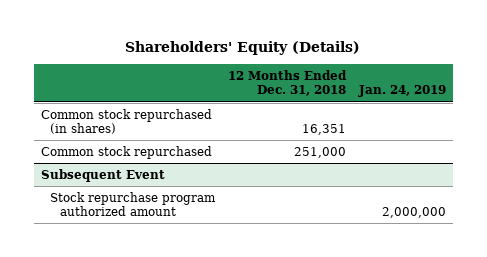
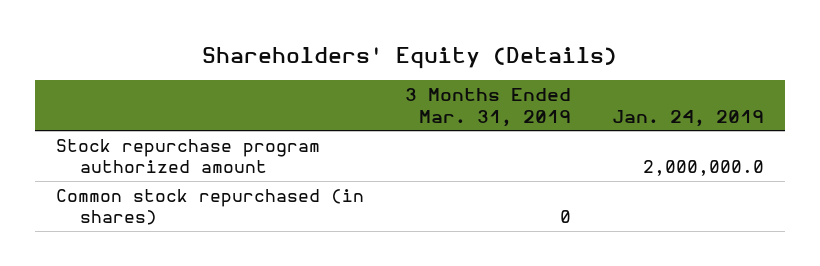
- | 12 Months Ended Dec. 31, 2018 | Jan. 24, 2019
+ | 3 Months Ended Mar. 31, 2019 | Jan. 24, 2019
+ Stock repurchase program authorized amount | | 2,000,000.0
- Common stock repurchased | 251,000 |
- Subsequent Event
- Stock repurchase program authorized amount | | 2,000,000

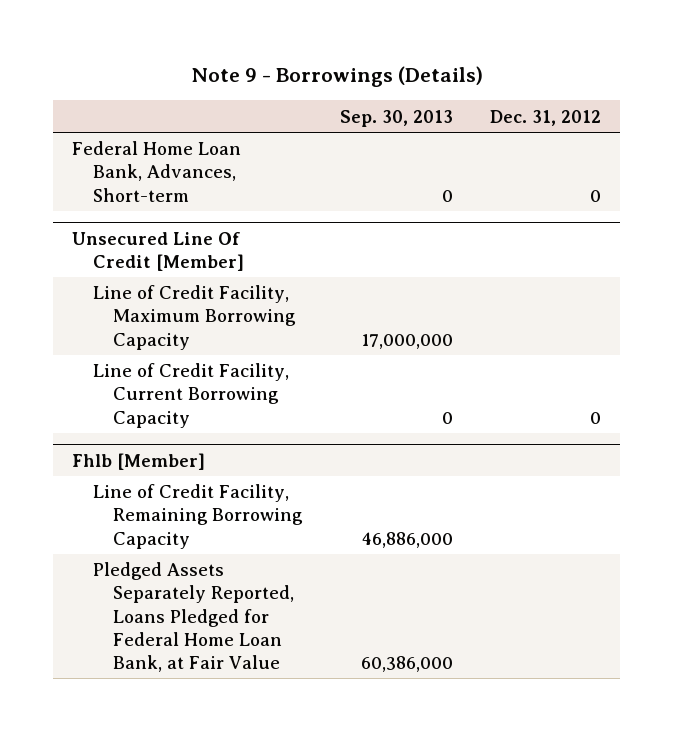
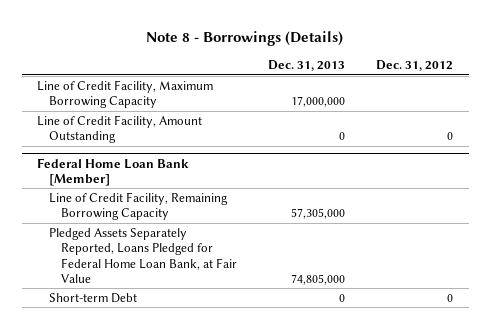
- Note 9 - Borrowings (Details)
+ Note 8 - Borrowings (Details)
- | Sep. 30, 2013 | Dec. 31, 2012
+ | Dec. 31, 2013 | Dec. 31, 2012
- Federal Home Loan Bank, Advances, Short-term | 0 | 0
- Unsecured Line Of Credit [Member]
- Line of Credit Facility, Maximum Borrowing Capacity | 17,000,000 |
- Line of Credit Facility, Current Borrowing Capacity | 0 | 0
- Fhlb [Member]
- Line of Credit Facility, Remaining Borrowing Capacity | 46,886,000 |
- Pledged Assets Separately Reported, Loans Pledged for Federal Home Loan Bank, at Fair Value | 60,386,000 |
+ Line of Credit Facility, Maximum Borrowing Capacity | 17,000,000 |
+ Line of Credit Facility, Amount Outstanding | 0 | 0
+ Federal Home Loan Bank [Member]
+ Line of Credit Facility, Remaining Borrowing Capacity | 57,305,000 |
+ Pledged Assets Separately Reported, Loans Pledged for Federal Home Loan Bank, at Fair Value | 74,805,000 |
+ Short-term Debt | 0 | 0

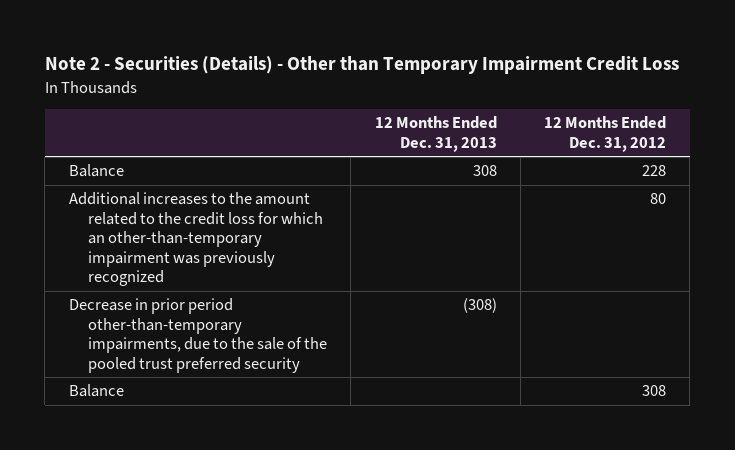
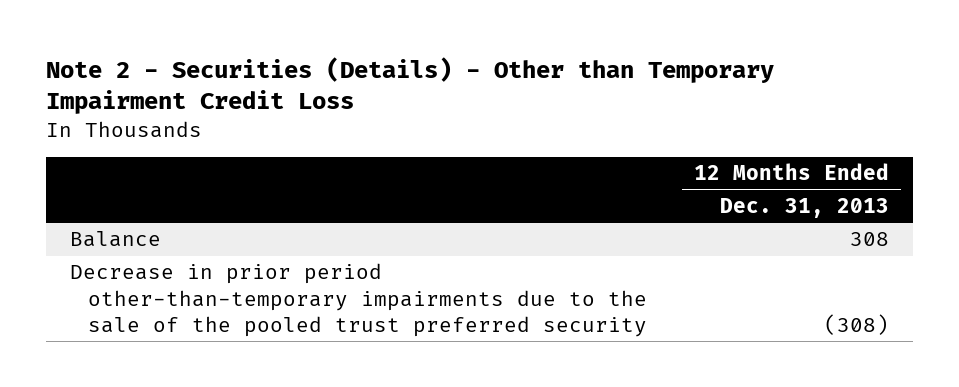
- | 12 Months Ended Dec. 31, 2013 | 12 Months Ended Dec. 31, 2012
+ | 12 Months Ended Dec. 31, 2013
- Additional increases to the amount related to the credit loss for which an other-than-temporary impairment was previously recognized | | 80
- Decrease in prior period other-than-temporary impairments, due to the sale of the pooled trust preferred security | (308) |
- Balance | | 308
+ Decrease in prior period other-than-temporary impairments due to the sale of the pooled trust preferred security | (308)

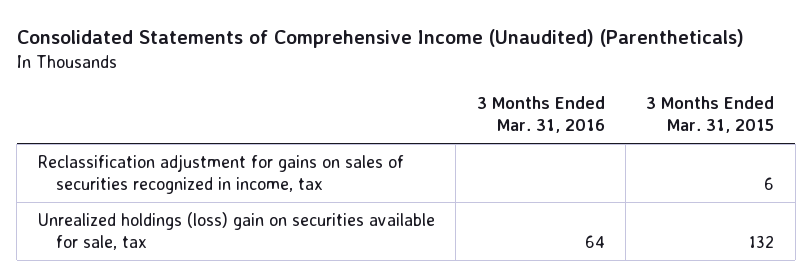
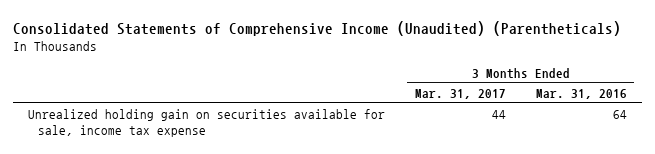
- | 3 Months Ended Mar. 31, 2016 | 3 Months Ended Mar. 31, 2015
+ | 3 Months Ended Mar. 31, 2017 | 3 Months Ended Mar. 31, 2016
- Reclassification adjustment for gains on sales of securities recognized in income, tax | | 6
- Unrealized holdings (loss) gain on securities available for sale, tax | 64 | 132
+ Unrealized holding gain on securities available for sale, income tax expense | 44 | 64

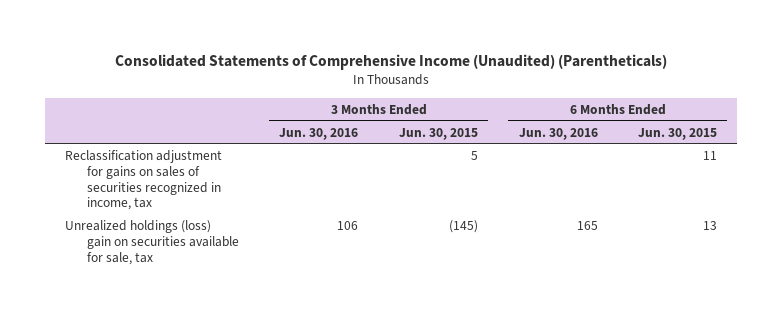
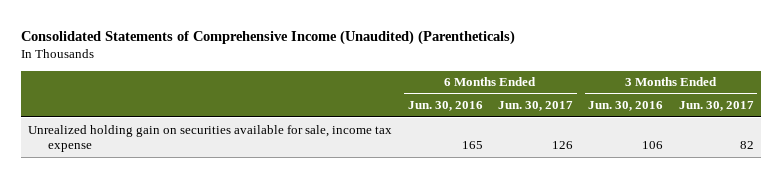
- | 3 Months Ended Jun. 30, 2016 | 3 Months Ended Jun. 30, 2015 | 6 Months Ended Jun. 30, 2016 | 6 Months Ended Jun. 30, 2015
+ | 6 Months Ended Jun. 30, 2016 | 6 Months Ended Jun. 30, 2017 | 3 Months Ended Jun. 30, 2016 | 3 Months Ended Jun. 30, 2017
- Reclassification adjustment for gains on sales of securities recognized in income, tax | | 5 | | 11
- Unrealized holdings (loss) gain on securities available for sale, tax | 106 | (145) | 165 | 13
+ Unrealized holding gain on securities available for sale, income tax expense | 165 | 126 | 106 | 82

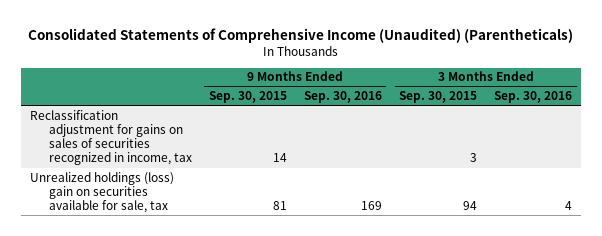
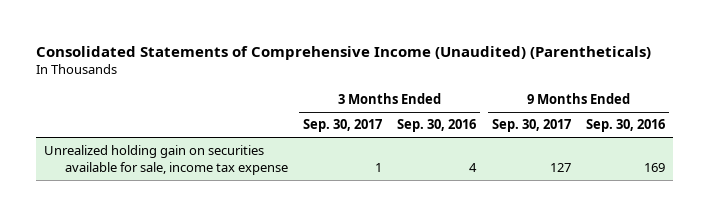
- | 9 Months Ended Sep. 30, 2015 | 9 Months Ended Sep. 30, 2016 | 3 Months Ended Sep. 30, 2015 | 3 Months Ended Sep. 30, 2016
+ | 3 Months Ended Sep. 30, 2017 | 3 Months Ended Sep. 30, 2016 | 9 Months Ended Sep. 30, 2017 | 9 Months Ended Sep. 30, 2016
- Reclassification adjustment for gains on sales of securities recognized in income, tax | 14 | | 3 |
- Unrealized holdings (loss) gain on securities available for sale, tax | 81 | 169 | 94 | 4
+ Unrealized holding gain on securities available for sale, income tax expense | 1 | 4 | 127 | 169

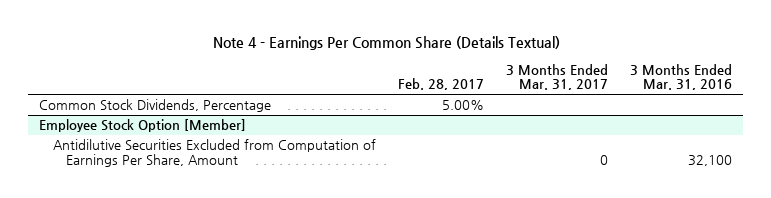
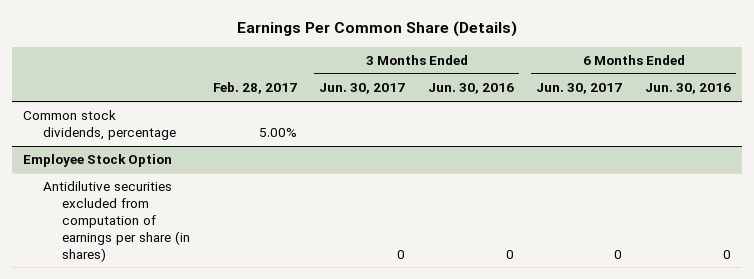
- Note 4 - Earnings Per Common Share (Details Textual)
+ Earnings Per Common Share (Details)
- | Feb. 28, 2017 | 3 Months Ended Mar. 31, 2017 | 3 Months Ended Mar. 31, 2016
+ | Feb. 28, 2017 | 3 Months Ended Jun. 30, 2017 | 3 Months Ended Jun. 30, 2016 | 6 Months Ended Jun. 30, 2017 | 6 Months Ended Jun. 30, 2016
- Common Stock Dividends, Percentage | 5.00% | |
- Employee Stock Option [Member]
- Antidilutive Securities Excluded from Computation of Earnings Per Share, Amount | | 0 | 32,100
+ Common stock dividends, percentage | 5.00% | | | |
+ Employee Stock Option
+ Antidilutive securities excluded from computation of earnings per share (in shares) | | 0 | 0 | 0 | 0

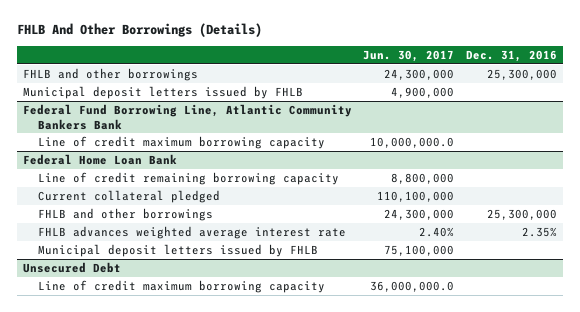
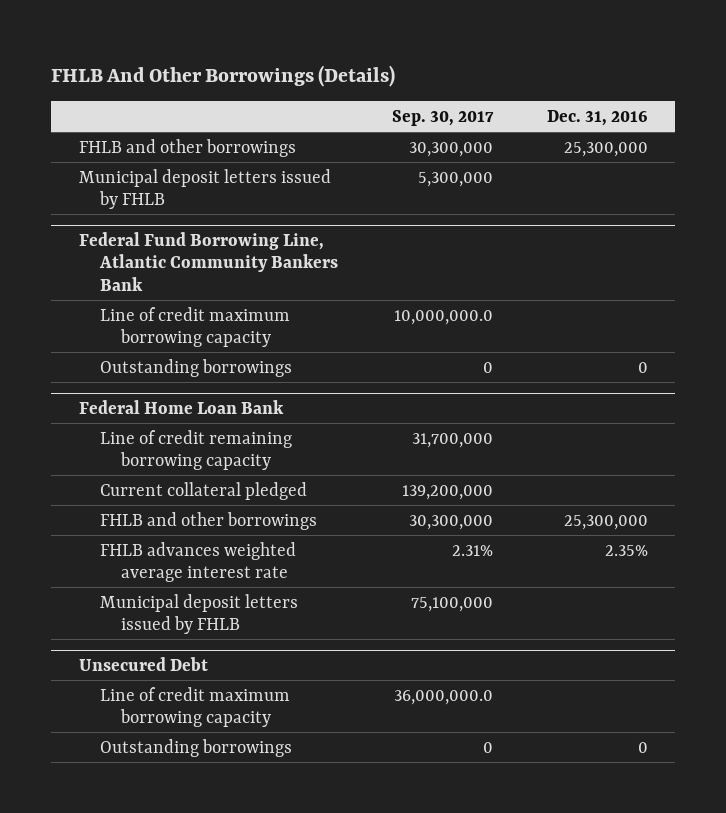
- | Jun. 30, 2017 | Dec. 31, 2016
+ | Sep. 30, 2017 | Dec. 31, 2016
@ Federal Fund Borrowing Line, Atlantic Community Bankers Bank
+ Outstanding borrowings | 0 | 0
@ Unsecured Debt
+ Outstanding borrowings | 0 | 0

